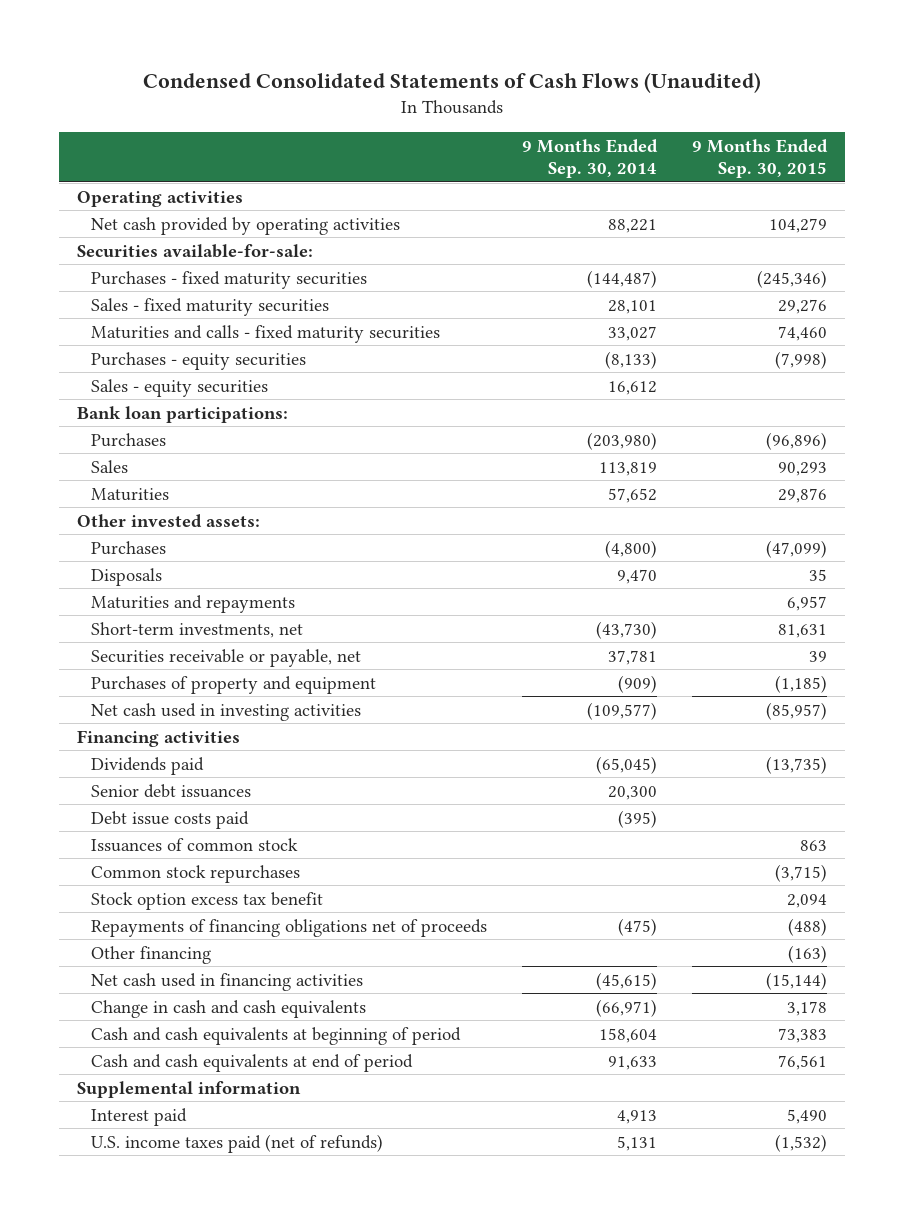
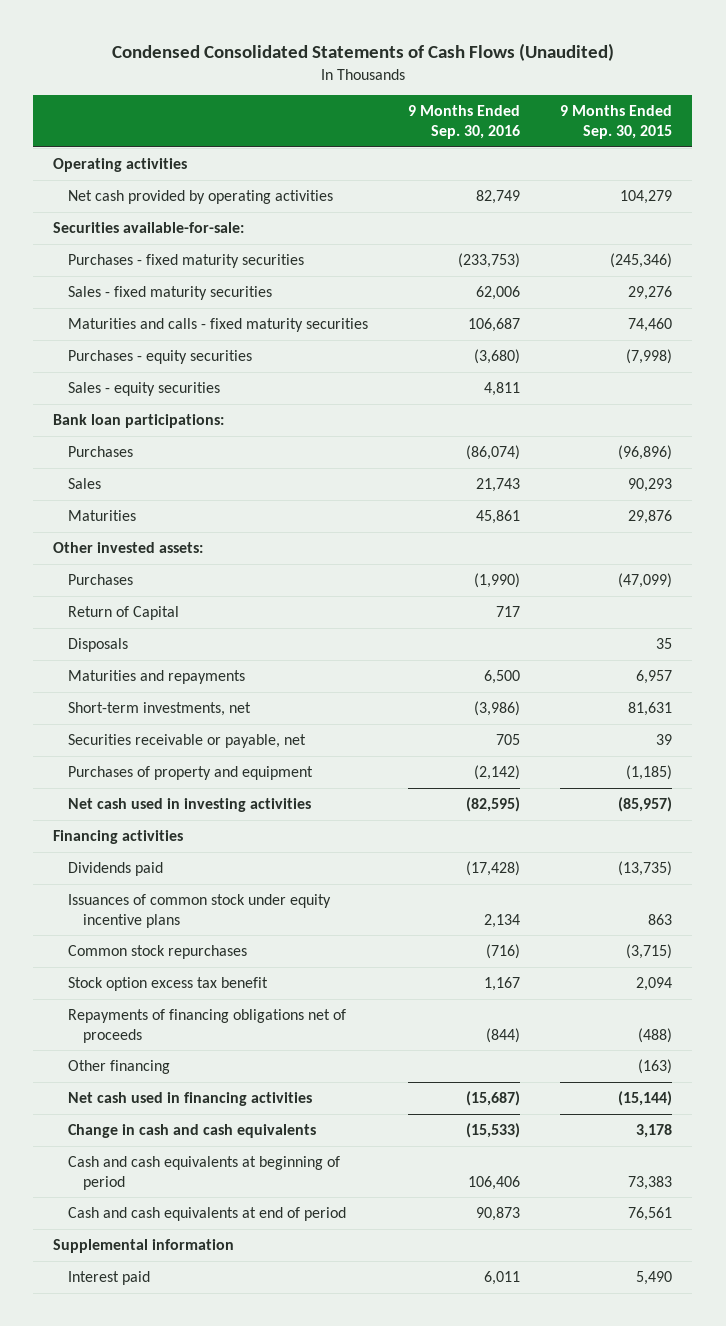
- | 9 Months Ended Sep. 30, 2014 | 9 Months Ended Sep. 30, 2015
+ | 9 Months Ended Sep. 30, 2016 | 9 Months Ended Sep. 30, 2015
+ Return of Capital | 717 |
- Senior debt issuances | 20,300 |
- Debt issue costs paid | (395) |
- Issuances of common stock | | 863
+ Issuances of common stock under equity incentive plans | 2,134 | 863
- U.S. income taxes paid (net of refunds) | 5,131 | (1,532)

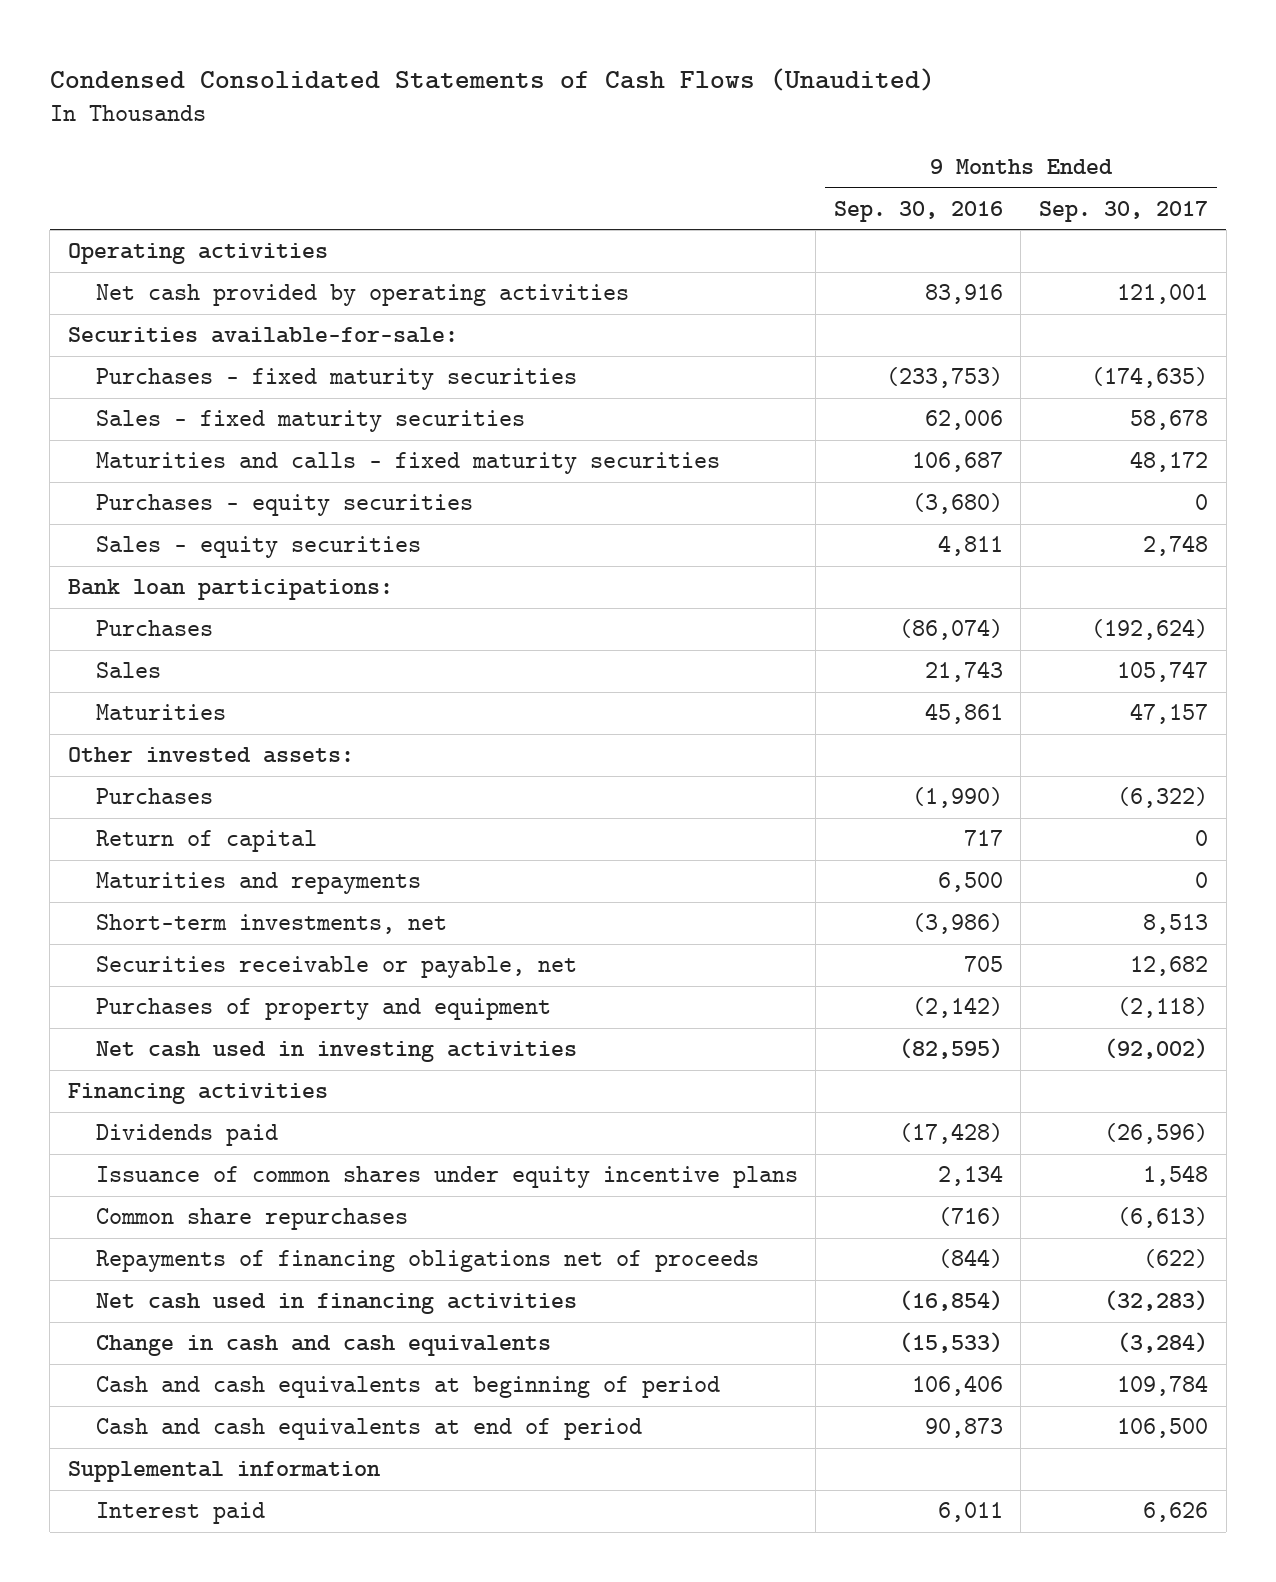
- | 9 Months Ended Sep. 30, 2016 | 9 Months Ended Sep. 30, 2015
+ | 9 Months Ended Sep. 30, 2016 | 9 Months Ended Sep. 30, 2017
- Net cash provided by operating activities | 82,749 | 104,279
+ Net cash provided by operating activities | 83,916 | 121,001
- Return of Capital | 717 |
- Disposals | | 35
+ Return of capital | 717 | 0
- Issuances of common stock under equity incentive plans | 2,134 | 863
- Common stock repurchases | (716) | (3,715)
- Stock option excess tax benefit | 1,167 | 2,094
+ Issuance of common shares under equity incentive plans | 2,134 | 1,548
+ Common share repurchases | (716) | (6,613)
- Other financing | | (163)
- Net cash used in financing activities | (15,687) | (15,144)
+ Net cash used in financing activities | (16,854) | (32,283)

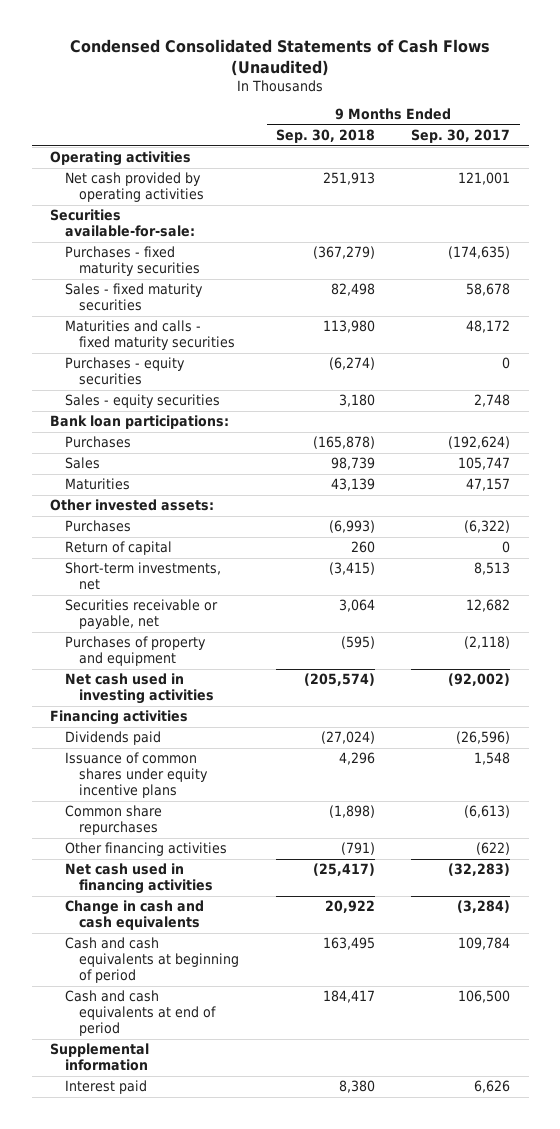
- | 9 Months Ended Sep. 30, 2016 | 9 Months Ended Sep. 30, 2017
+ | 9 Months Ended Sep. 30, 2018 | 9 Months Ended Sep. 30, 2017
- Maturities and repayments | 6,500 | 0
- Repayments of financing obligations net of proceeds | (844) | (622)
+ Other financing activities | (791) | (622)

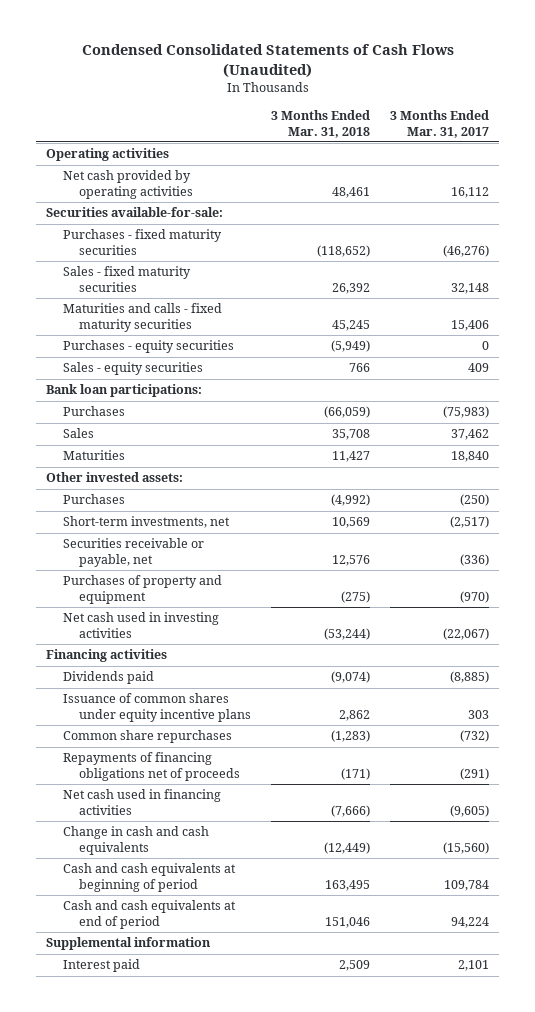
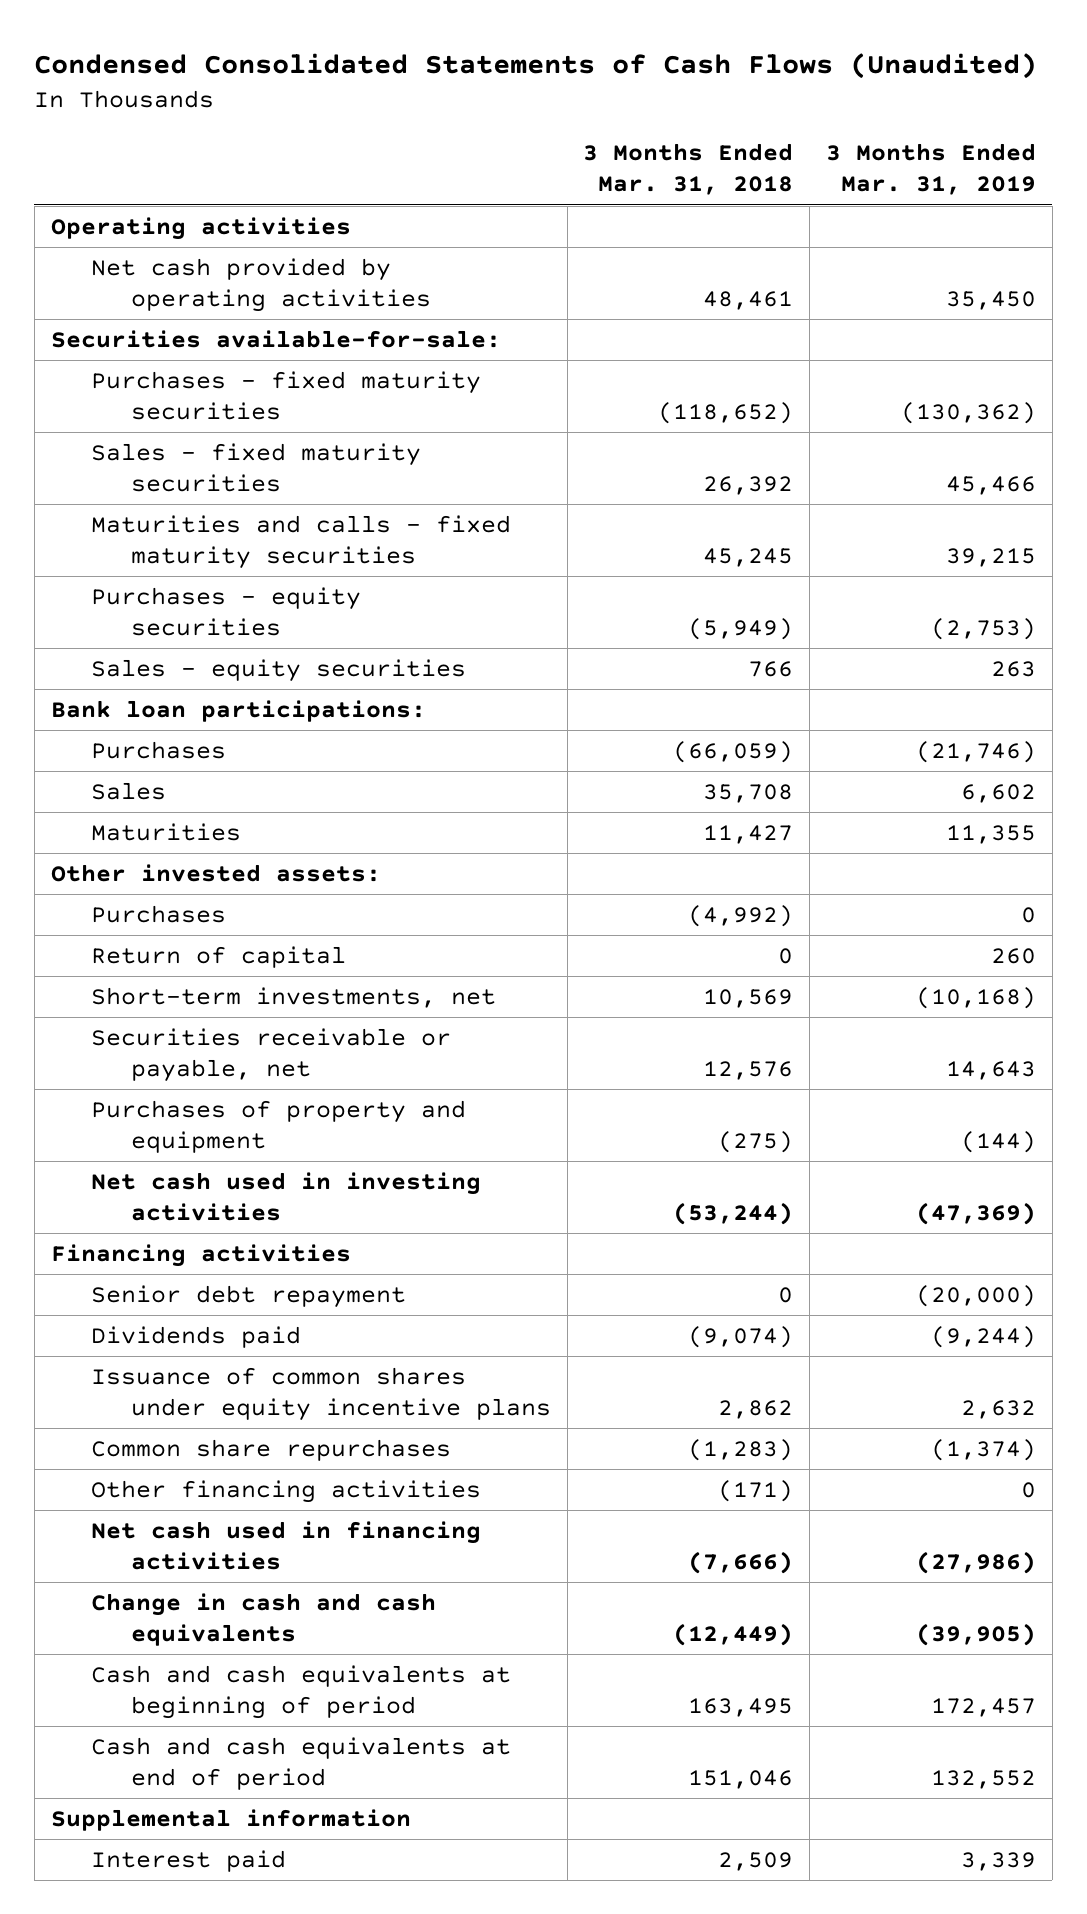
- | 3 Months Ended Mar. 31, 2018 | 3 Months Ended Mar. 31, 2017
+ | 3 Months Ended Mar. 31, 2018 | 3 Months Ended Mar. 31, 2019
+ Return of capital | 0 | 260
+ Senior debt repayment | 0 | (20,000)
- Repayments of financing obligations net of proceeds | (171) | (291)
+ Other financing activities | (171) | 0

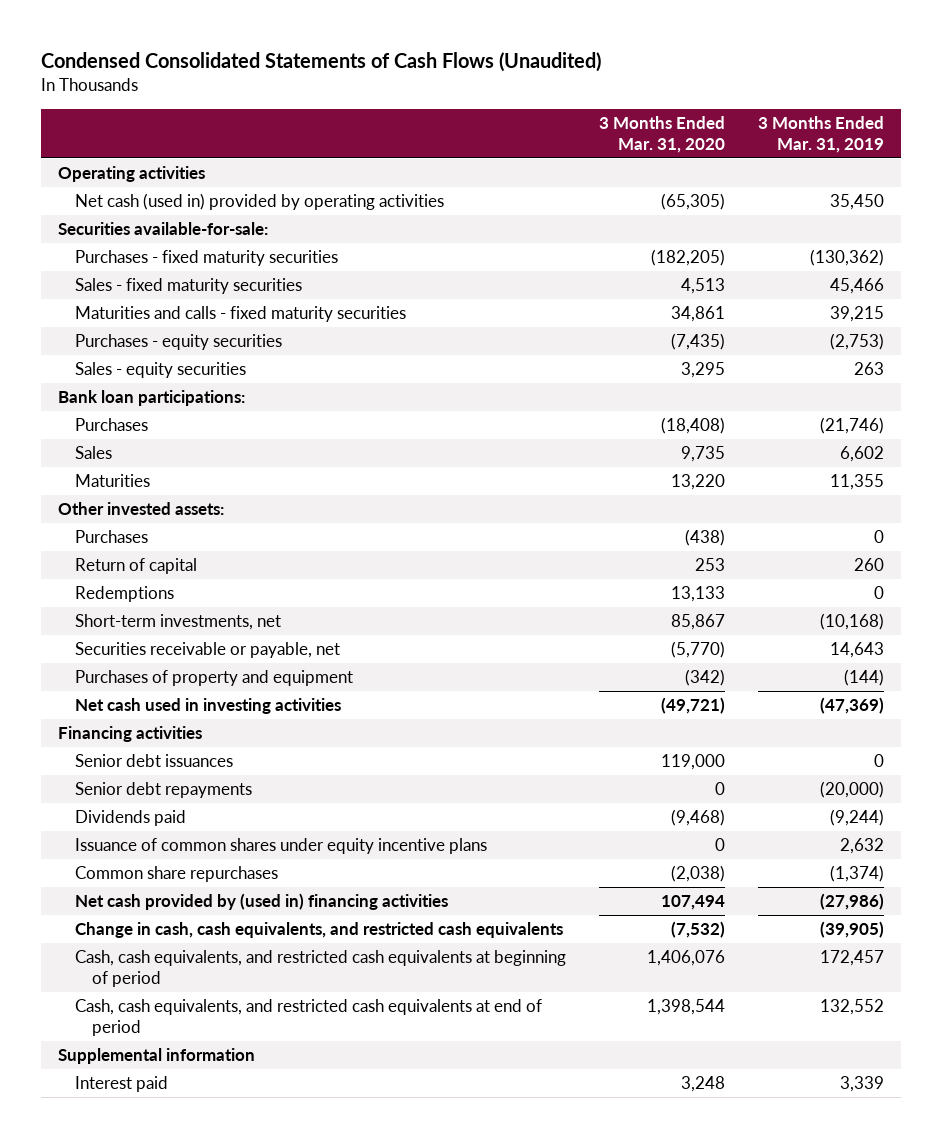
- | 3 Months Ended Mar. 31, 2018 | 3 Months Ended Mar. 31, 2019
+ | 3 Months Ended Mar. 31, 2020 | 3 Months Ended Mar. 31, 2019
- Net cash provided by operating activities | 48,461 | 35,450
+ Net cash (used in) provided by operating activities | (65,305) | 35,450
+ Redemptions | 13,133 | 0
- Senior debt repayment | 0 | (20,000)
+ Senior debt issuances | 119,000 | 0
+ Senior debt repayments | 0 | (20,000)
- Other financing activities | (171) | 0
- Net cash used in financing activities | (7,666) | (27,986)
- Change in cash and cash equivalents | (12,449) | (39,905)
- Cash and cash equivalents at beginning of period | 163,495 | 172,457
- Cash and cash equivalents at end of period | 151,046 | 132,552
+ Net cash provided by (used in) financing activities | 107,494 | (27,986)
+ Change in cash, cash equivalents, and restricted cash equivalents | (7,532) | (39,905)
+ Cash, cash equivalents, and restricted cash equivalents at beginning of period | 1,406,076 | 172,457
+ Cash, cash equivalents, and restricted cash equivalents at end of period | 1,398,544 | 132,552

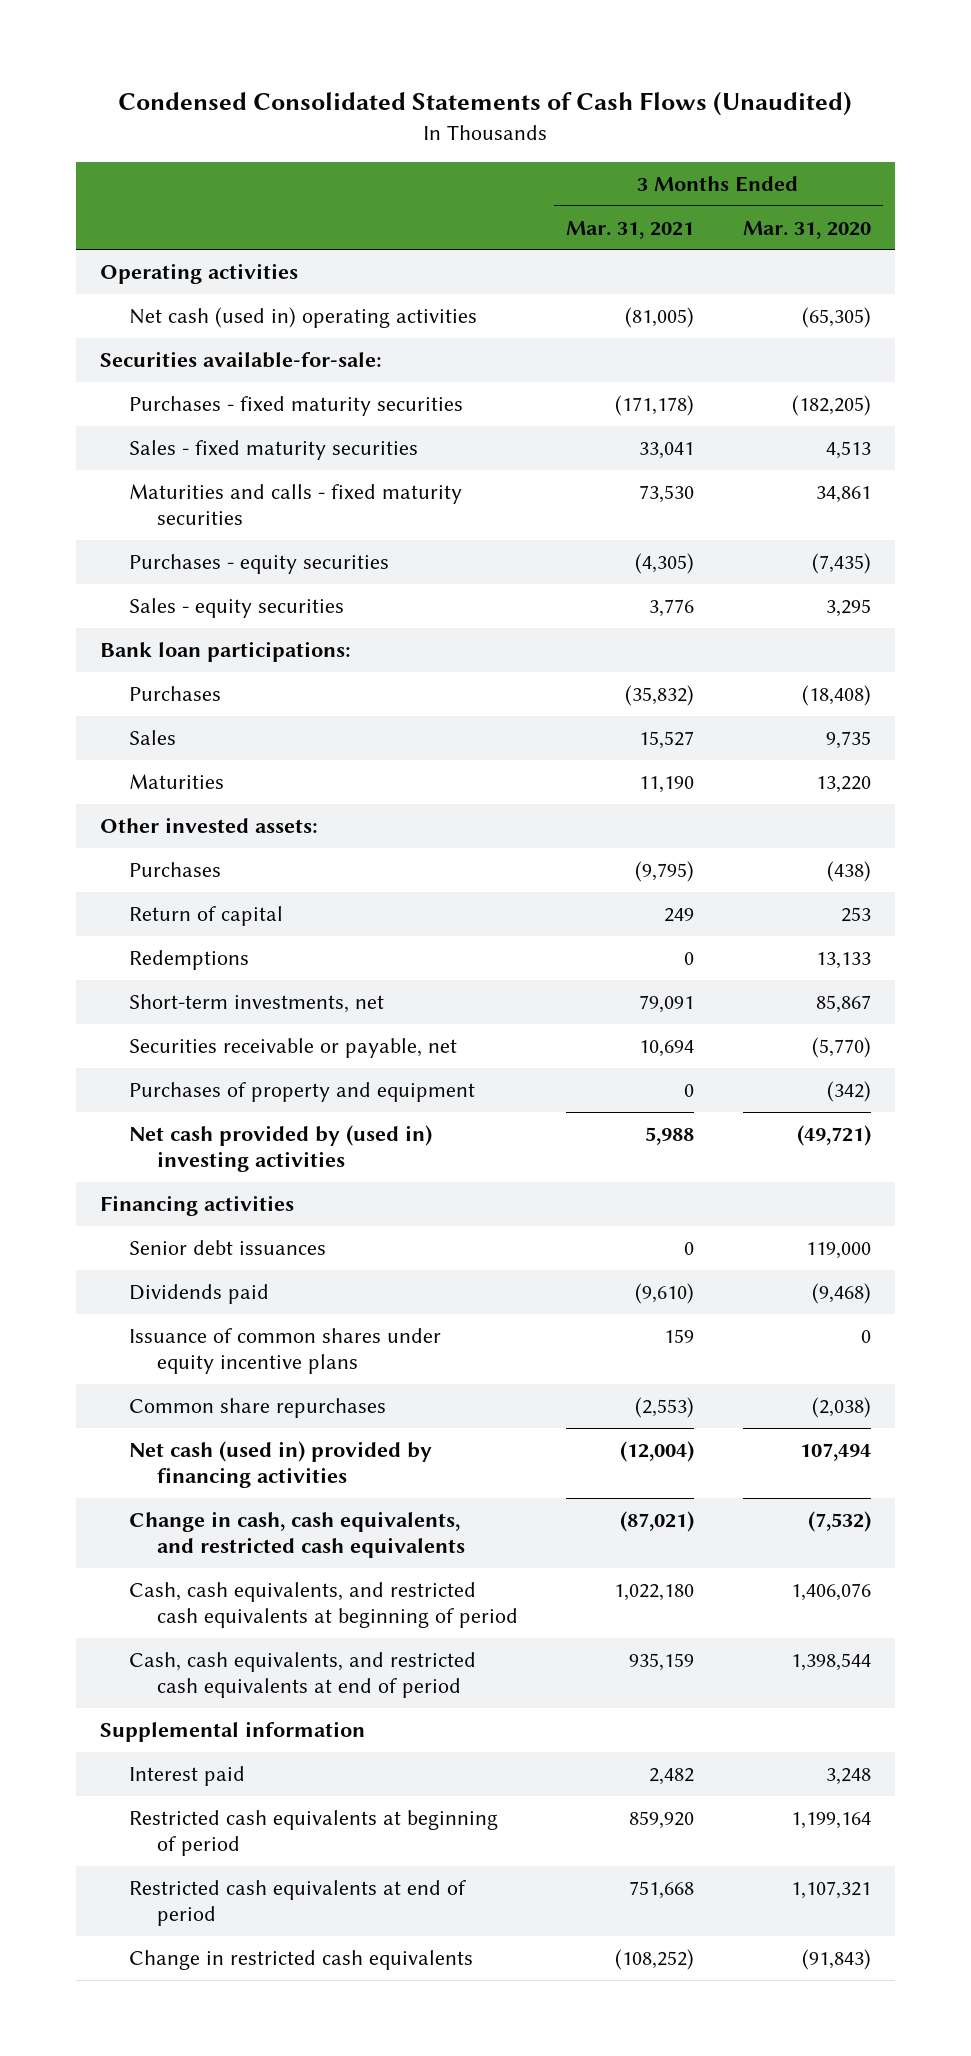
- | 3 Months Ended Mar. 31, 2020 | 3 Months Ended Mar. 31, 2019
+ | 3 Months Ended Mar. 31, 2021 | 3 Months Ended Mar. 31, 2020
- Net cash (used in) provided by operating activities | (65,305) | 35,450
+ Net cash (used in) operating activities | (81,005) | (65,305)
- Net cash used in investing activities | (49,721) | (47,369)
+ Net cash provided by (used in) investing activities | 5,988 | (49,721)
- Senior debt repayments | 0 | (20,000)
- Net cash provided by (used in) financing activities | 107,494 | (27,986)
+ Net cash (used in) provided by financing activities | (12,004) | 107,494
+ Restricted cash equivalents at beginning of period | 859,920 | 1,199,164
+ Restricted cash equivalents at end of period | 751,668 | 1,107,321
+ Change in restricted cash equivalents | (108,252) | (91,843)

